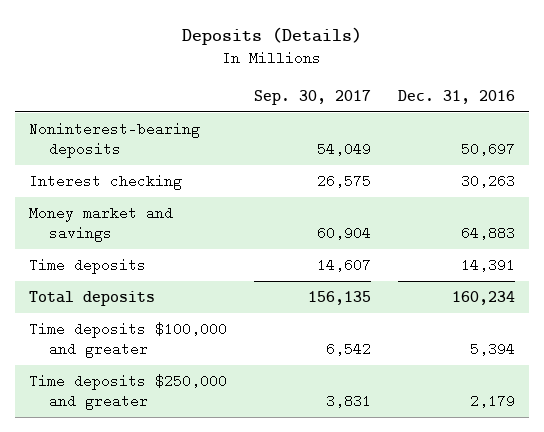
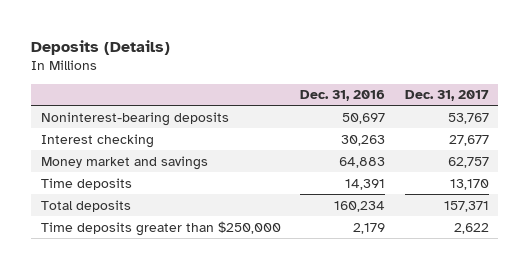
- | Sep. 30, 2017 | Dec. 31, 2016
+ | Dec. 31, 2016 | Dec. 31, 2017
- Time deposits $100,000 and greater | 6,542 | 5,394
- Time deposits $250,000 and greater | 3,831 | 2,179
+ Time deposits greater than $250,000 | 2,179 | 2,622

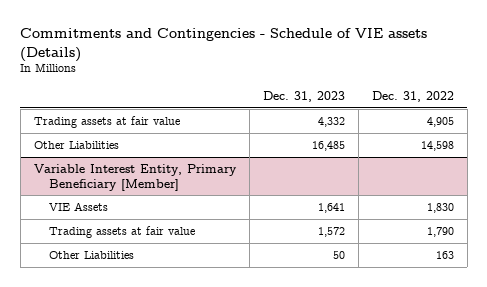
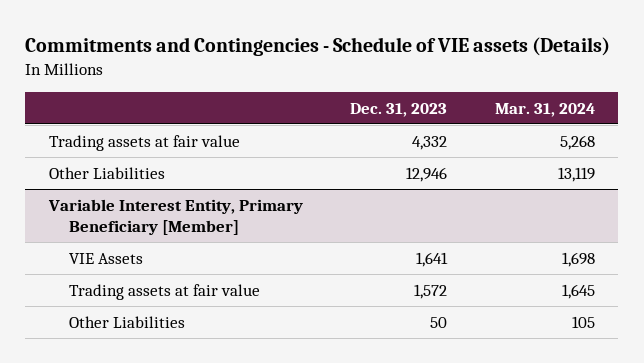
- | Dec. 31, 2023 | Dec. 31, 2022
+ | Dec. 31, 2023 | Mar. 31, 2024
- Other Liabilities | 16,485 | 14,598
+ Other Liabilities | 12,946 | 13,119

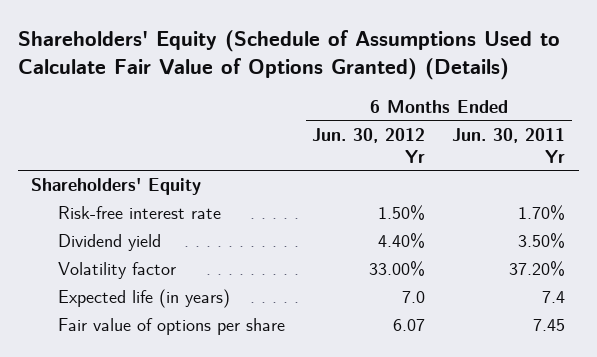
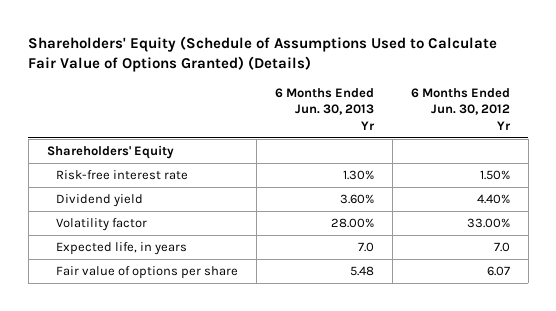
- | 6 Months Ended Jun. 30, 2012 Yr | 6 Months Ended Jun. 30, 2011 Yr
+ | 6 Months Ended Jun. 30, 2013 Yr | 6 Months Ended Jun. 30, 2012 Yr
- Expected life (in years) | 7.0 | 7.4
+ Expected life, in years | 7.0 | 7.0

